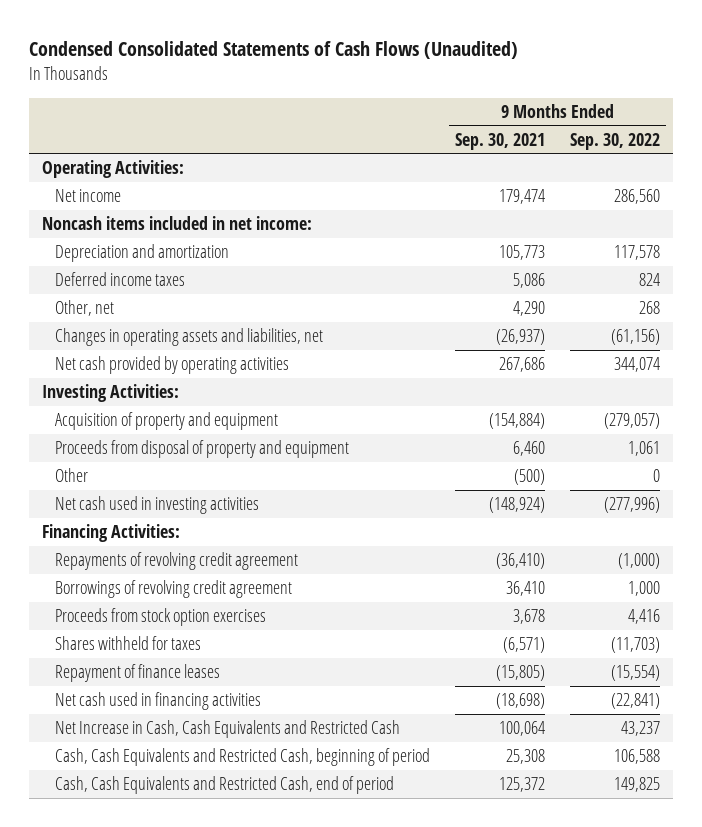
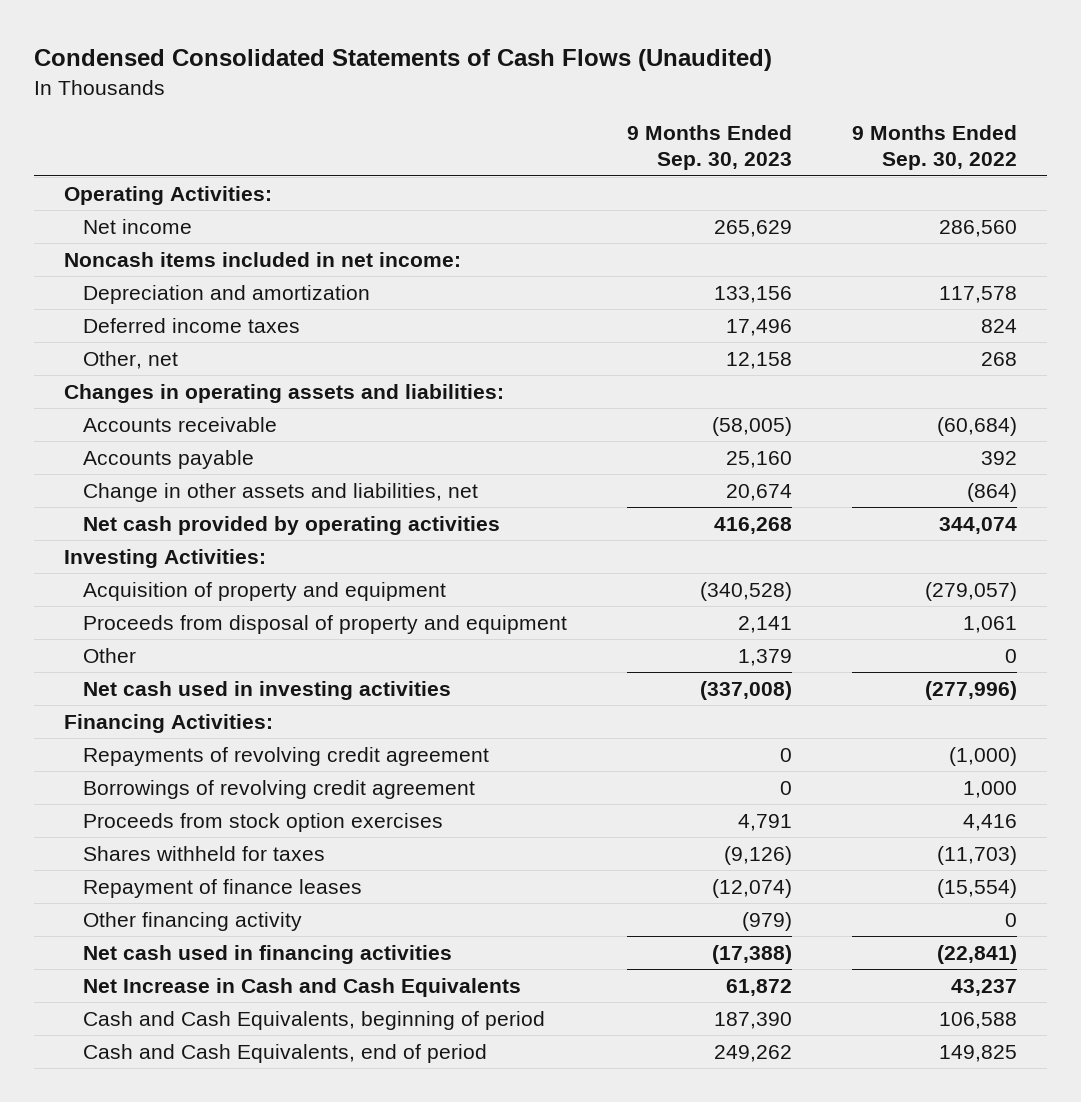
- | 9 Months Ended Sep. 30, 2021 | 9 Months Ended Sep. 30, 2022
+ | 9 Months Ended Sep. 30, 2023 | 9 Months Ended Sep. 30, 2022
- Changes in operating assets and liabilities, net | (26,937) | (61,156)
+ Changes in operating assets and liabilities:
+ Accounts receivable | (58,005) | (60,684)
+ Accounts payable | 25,160 | 392
+ Change in other assets and liabilities, net | 20,674 | (864)
+ Other financing activity | (979) | 0
- Net Increase in Cash, Cash Equivalents and Restricted Cash | 100,064 | 43,237
- Cash, Cash Equivalents and Restricted Cash, beginning of period | 25,308 | 106,588
- Cash, Cash Equivalents and Restricted Cash, end of period | 125,372 | 149,825
+ Net Increase in Cash and Cash Equivalents | 61,872 | 43,237
+ Cash and Cash Equivalents, beginning of period | 187,390 | 106,588
+ Cash and Cash Equivalents, end of period | 249,262 | 149,825

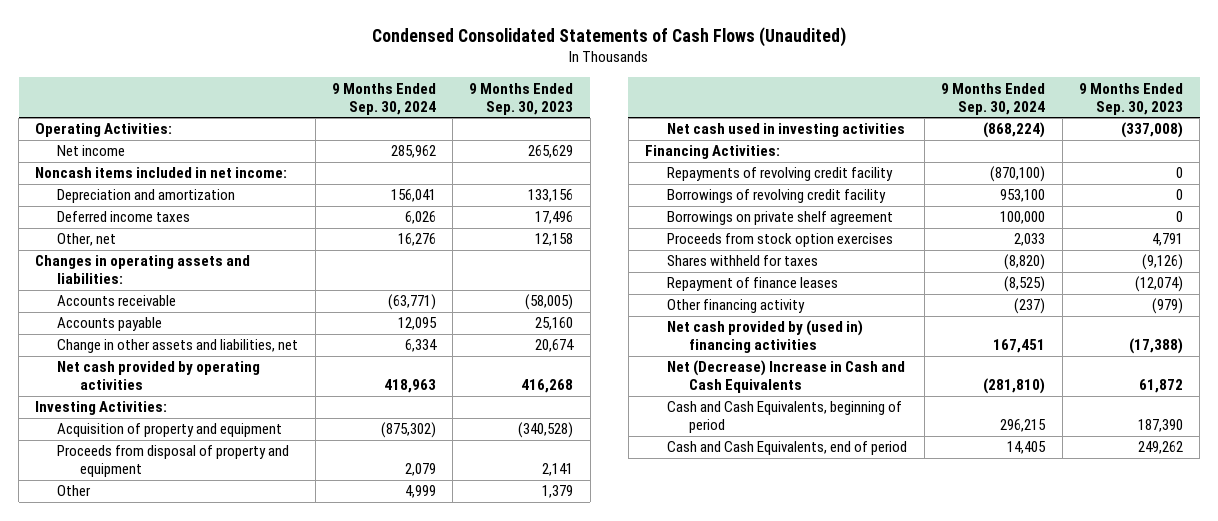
- | 9 Months Ended Sep. 30, 2023 | 9 Months Ended Sep. 30, 2022
+ | 9 Months Ended Sep. 30, 2024 | 9 Months Ended Sep. 30, 2023
- Repayments of revolving credit agreement | 0 | (1,000)
- Borrowings of revolving credit agreement | 0 | 1,000
+ Repayments of revolving credit facility | (870,100) | 0
+ Borrowings of revolving credit facility | 953,100 | 0
+ Borrowings on private shelf agreement | 100,000 | 0
- Net cash used in financing activities | (17,388) | (22,841)
- Net Increase in Cash and Cash Equivalents | 61,872 | 43,237
+ Net cash provided by (used in) financing activities | 167,451 | (17,388)
+ Net (Decrease) Increase in Cash and Cash Equivalents | (281,810) | 61,872

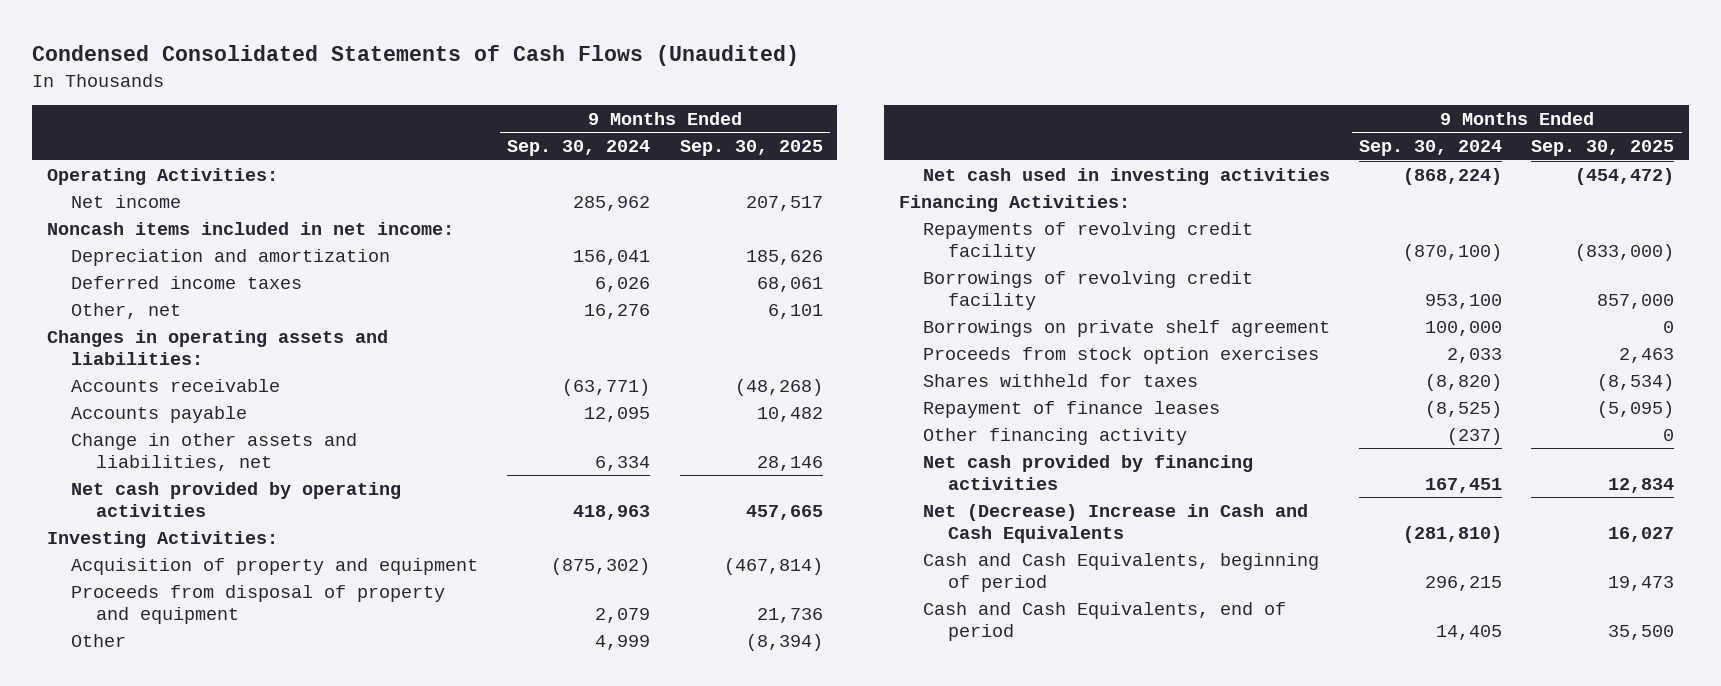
- | 9 Months Ended Sep. 30, 2024 | 9 Months Ended Sep. 30, 2023
+ | 9 Months Ended Sep. 30, 2024 | 9 Months Ended Sep. 30, 2025
- Net cash provided by (used in) financing activities | 167,451 | (17,388)
+ Net cash provided by financing activities | 167,451 | 12,834

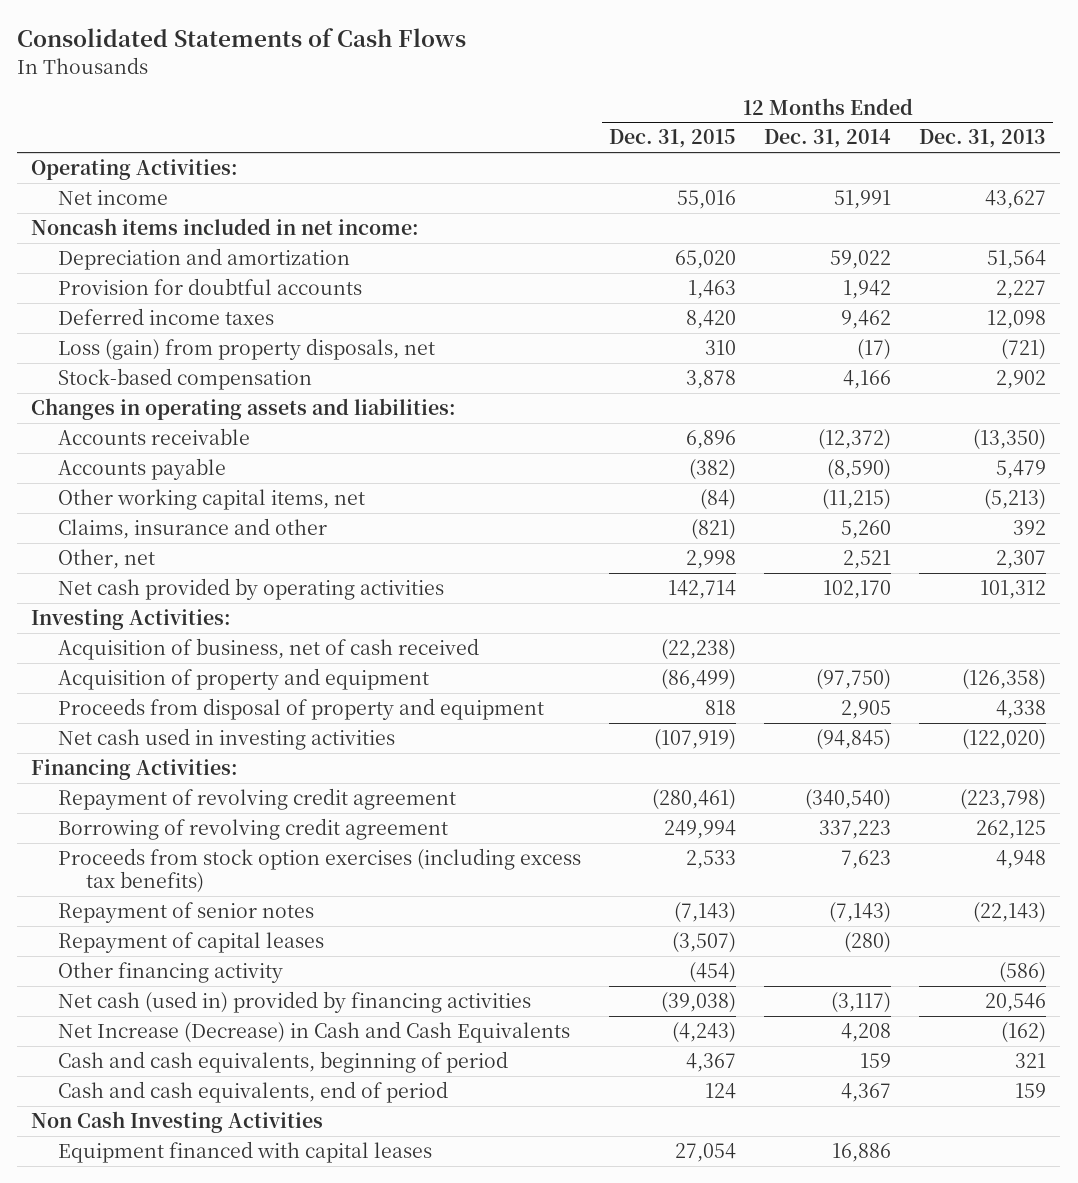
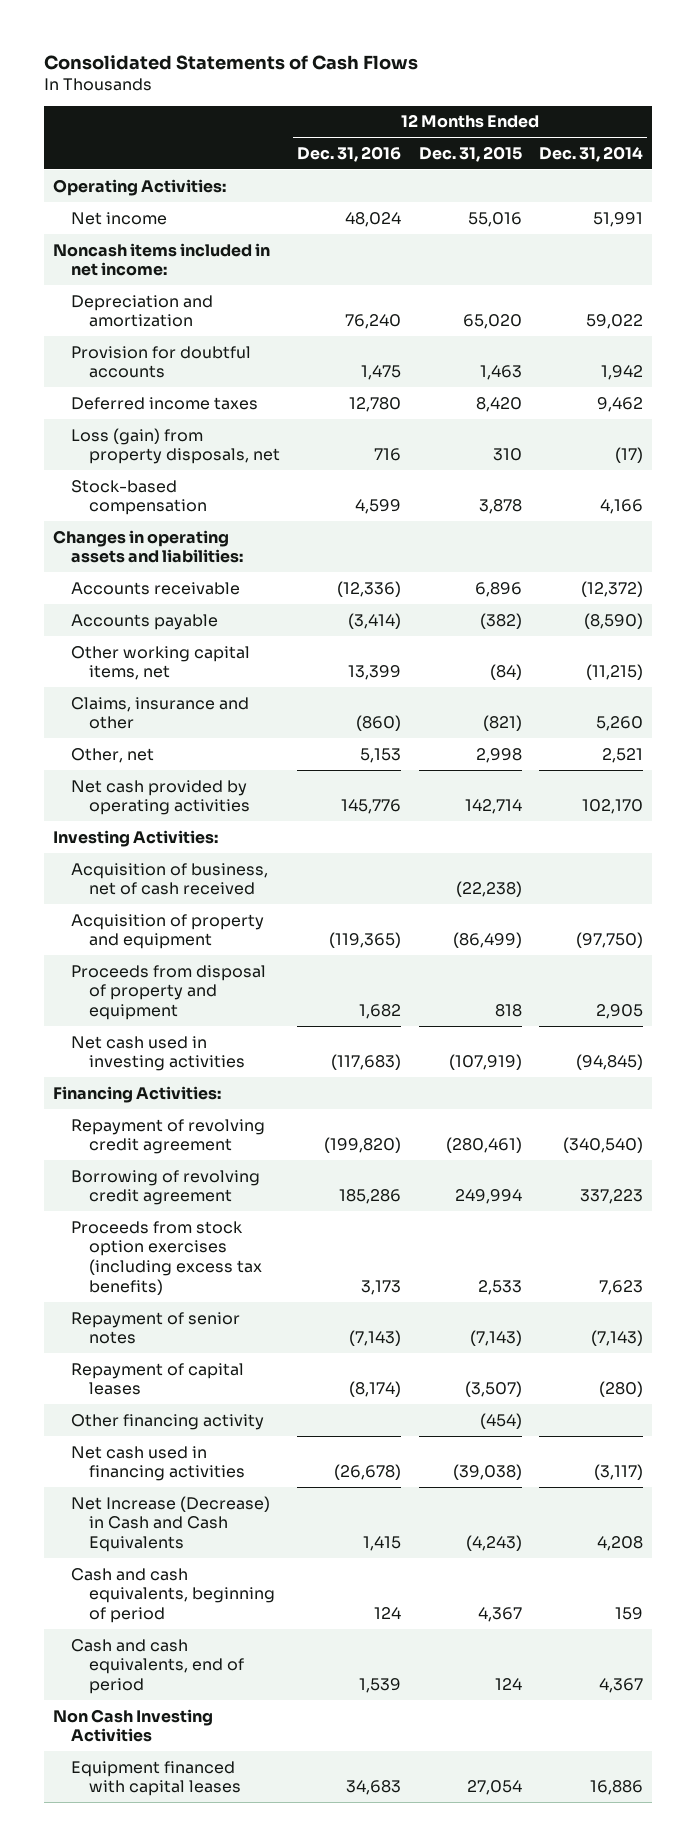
- | 12 Months Ended Dec. 31, 2015 | 12 Months Ended Dec. 31, 2014 | 12 Months Ended Dec. 31, 2013
+ | 12 Months Ended Dec. 31, 2016 | 12 Months Ended Dec. 31, 2015 | 12 Months Ended Dec. 31, 2014
- Net cash (used in) provided by financing activities | (39,038) | (3,117) | 20,546
+ Net cash used in financing activities | (26,678) | (39,038) | (3,117)

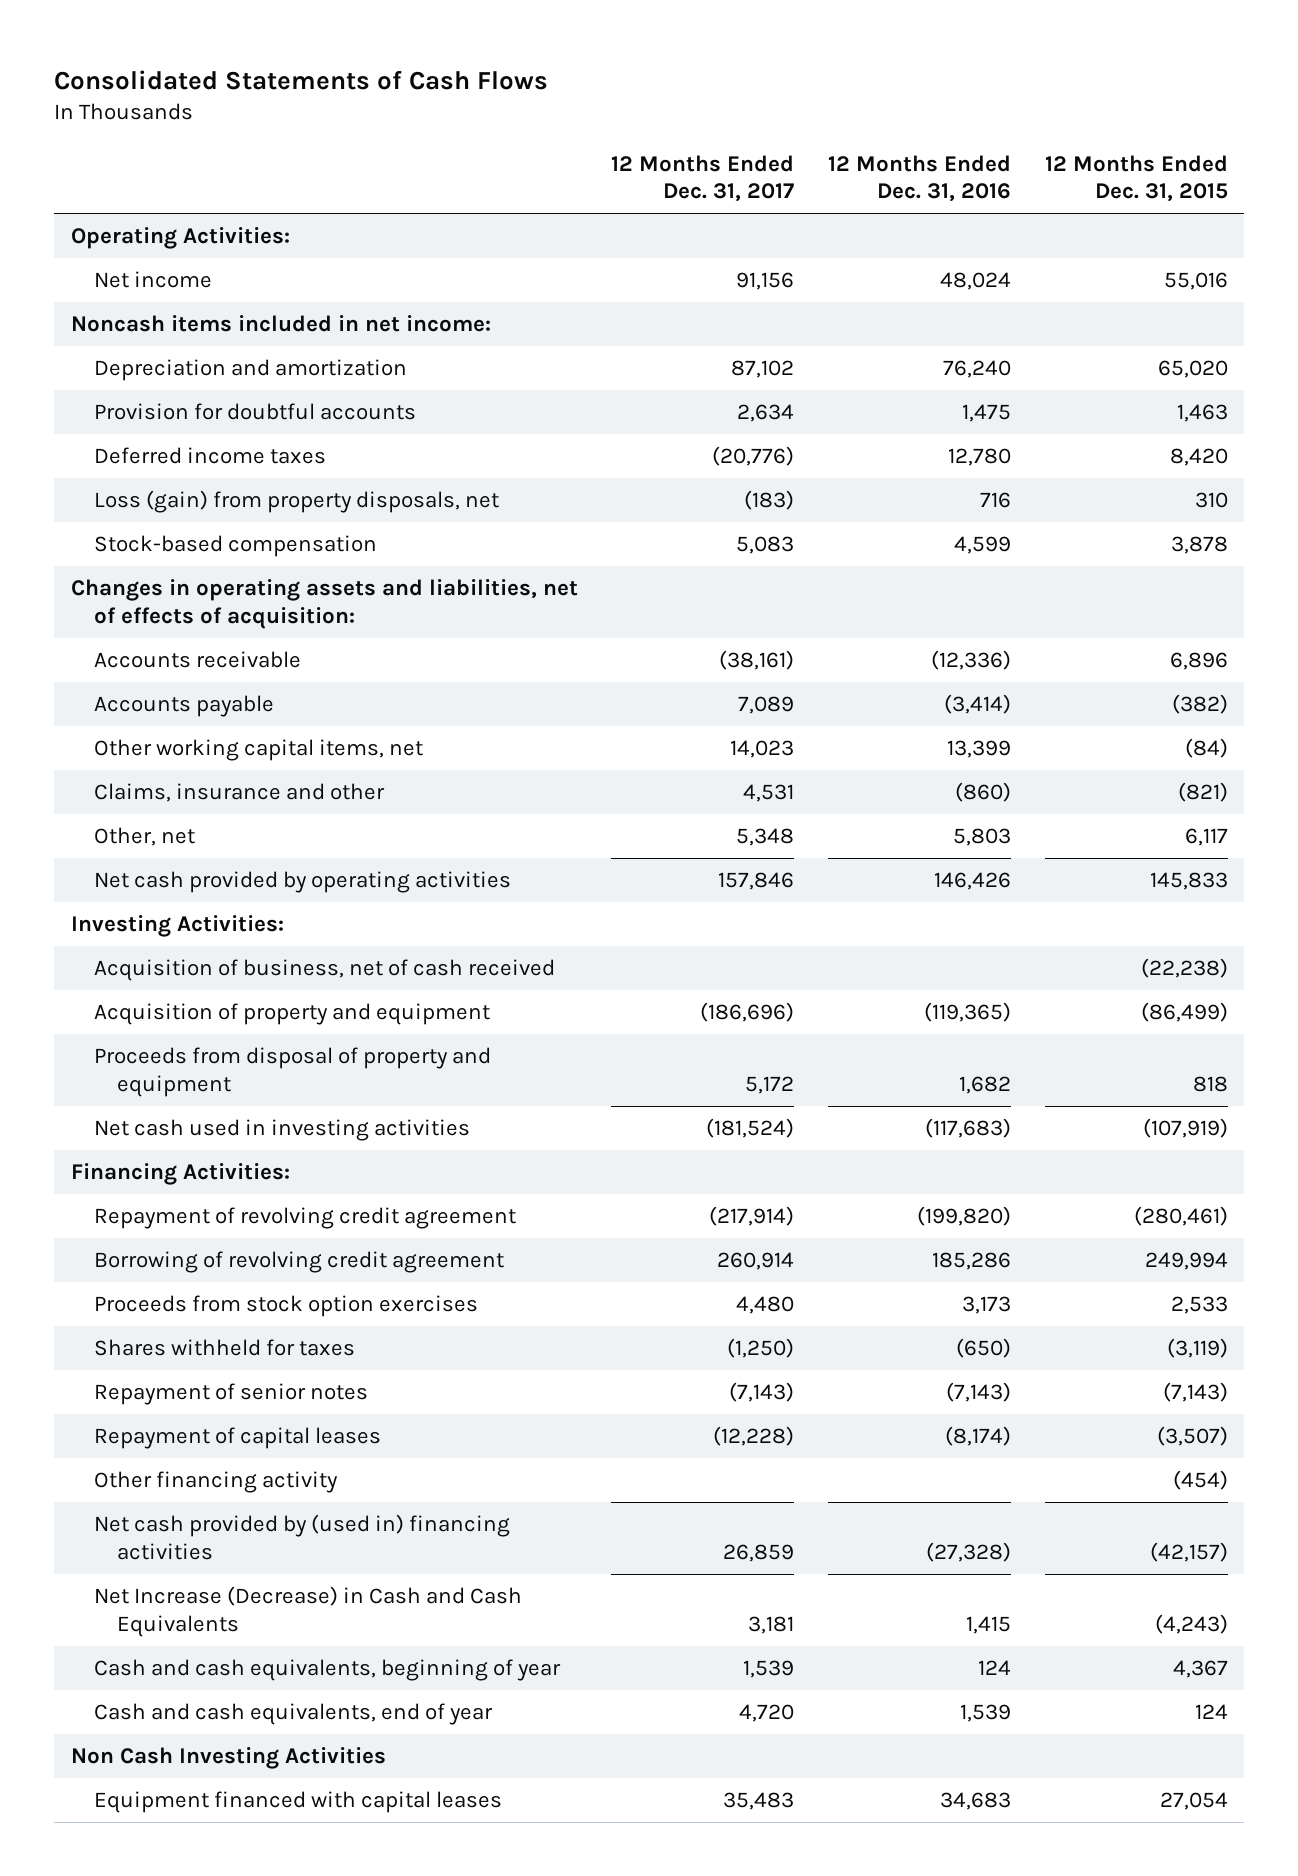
- | 12 Months Ended Dec. 31, 2016 | 12 Months Ended Dec. 31, 2015 | 12 Months Ended Dec. 31, 2014
+ | 12 Months Ended Dec. 31, 2017 | 12 Months Ended Dec. 31, 2016 | 12 Months Ended Dec. 31, 2015
- Changes in operating assets and liabilities:
+ Changes in operating assets and liabilities, net of effects of acquisition:
- Other, net | 5,153 | 2,998 | 2,521
- Net cash provided by operating activities | 145,776 | 142,714 | 102,170
+ Other, net | 5,348 | 5,803 | 6,117
+ Net cash provided by operating activities | 157,846 | 146,426 | 145,833
- Proceeds from stock option exercises (including excess tax benefits) | 3,173 | 2,533 | 7,623
+ Proceeds from stock option exercises | 4,480 | 3,173 | 2,533
+ Shares withheld for taxes | (1,250) | (650) | (3,119)
- Net cash used in financing activities | (26,678) | (39,038) | (3,117)
+ Net cash provided by (used in) financing activities | 26,859 | (27,328) | (42,157)
- Cash and cash equivalents, beginning of period | 124 | 4,367 | 159
- Cash and cash equivalents, end of period | 1,539 | 124 | 4,367
+ Cash and cash equivalents, beginning of year | 1,539 | 124 | 4,367
+ Cash and cash equivalents, end of year | 4,720 | 1,539 | 124

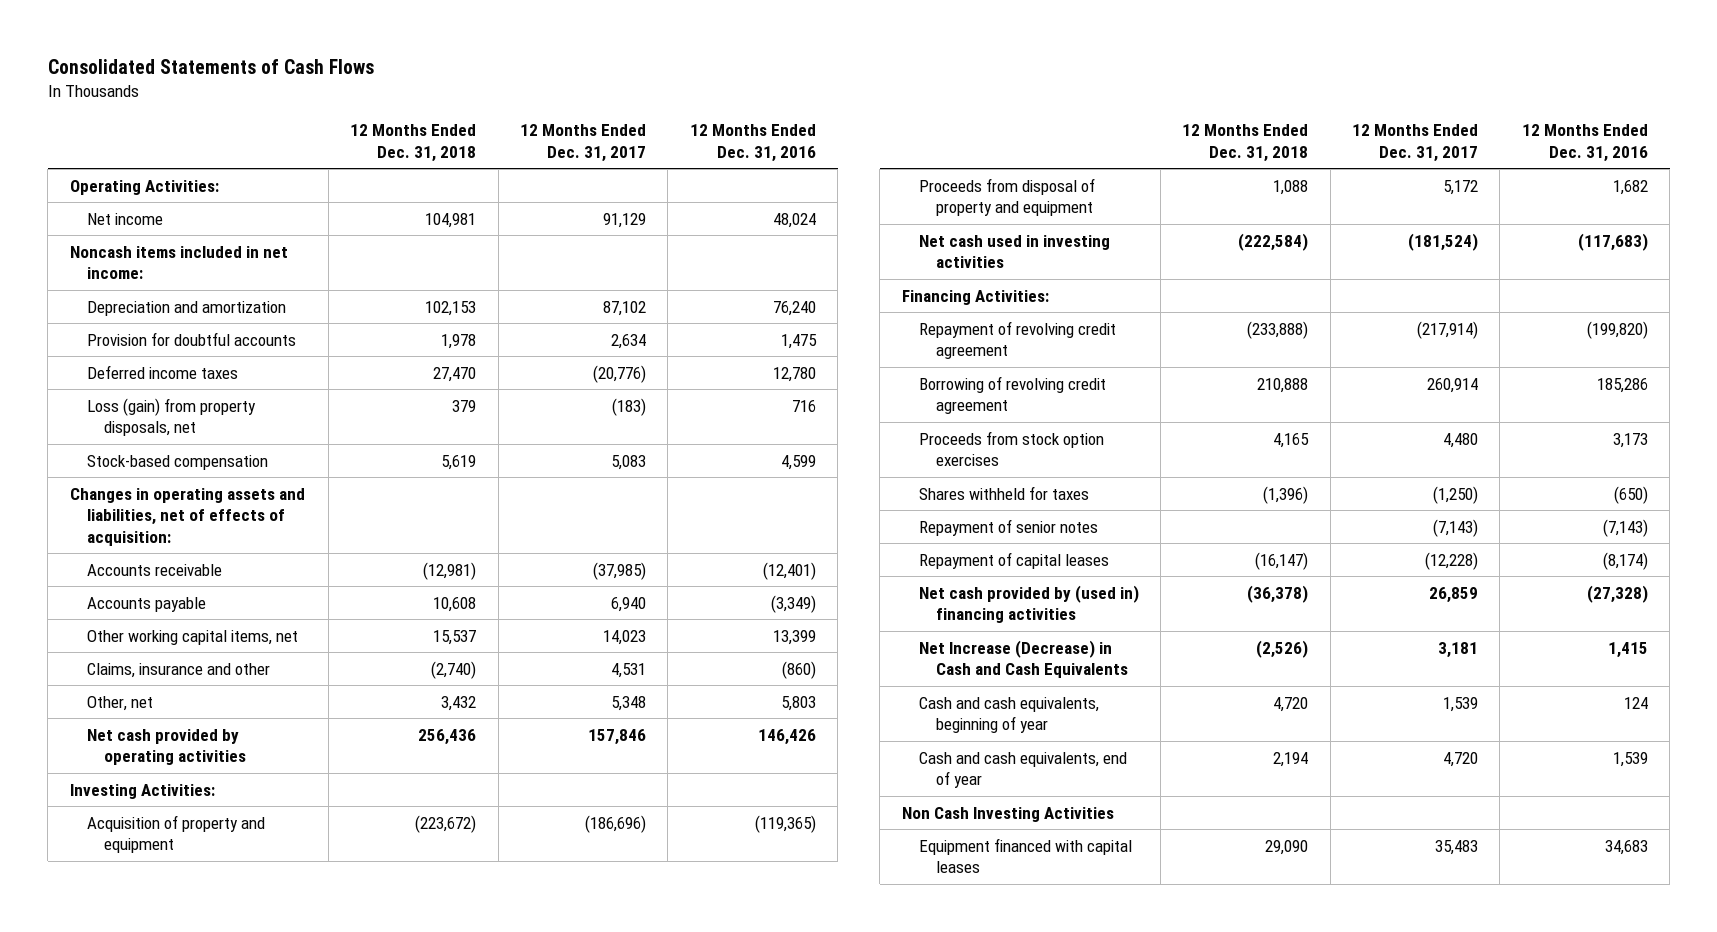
- | 12 Months Ended Dec. 31, 2017 | 12 Months Ended Dec. 31, 2016 | 12 Months Ended Dec. 31, 2015
+ | 12 Months Ended Dec. 31, 2018 | 12 Months Ended Dec. 31, 2017 | 12 Months Ended Dec. 31, 2016
- Net income | 91,156 | 48,024 | 55,016
+ Net income | 104,981 | 91,129 | 48,024
- Accounts receivable | (38,161) | (12,336) | 6,896
- Accounts payable | 7,089 | (3,414) | (382)
+ Accounts receivable | (12,981) | (37,985) | (12,401)
+ Accounts payable | 10,608 | 6,940 | (3,349)
- Acquisition of business, net of cash received | | | (22,238)
- Other financing activity | | | (454)

